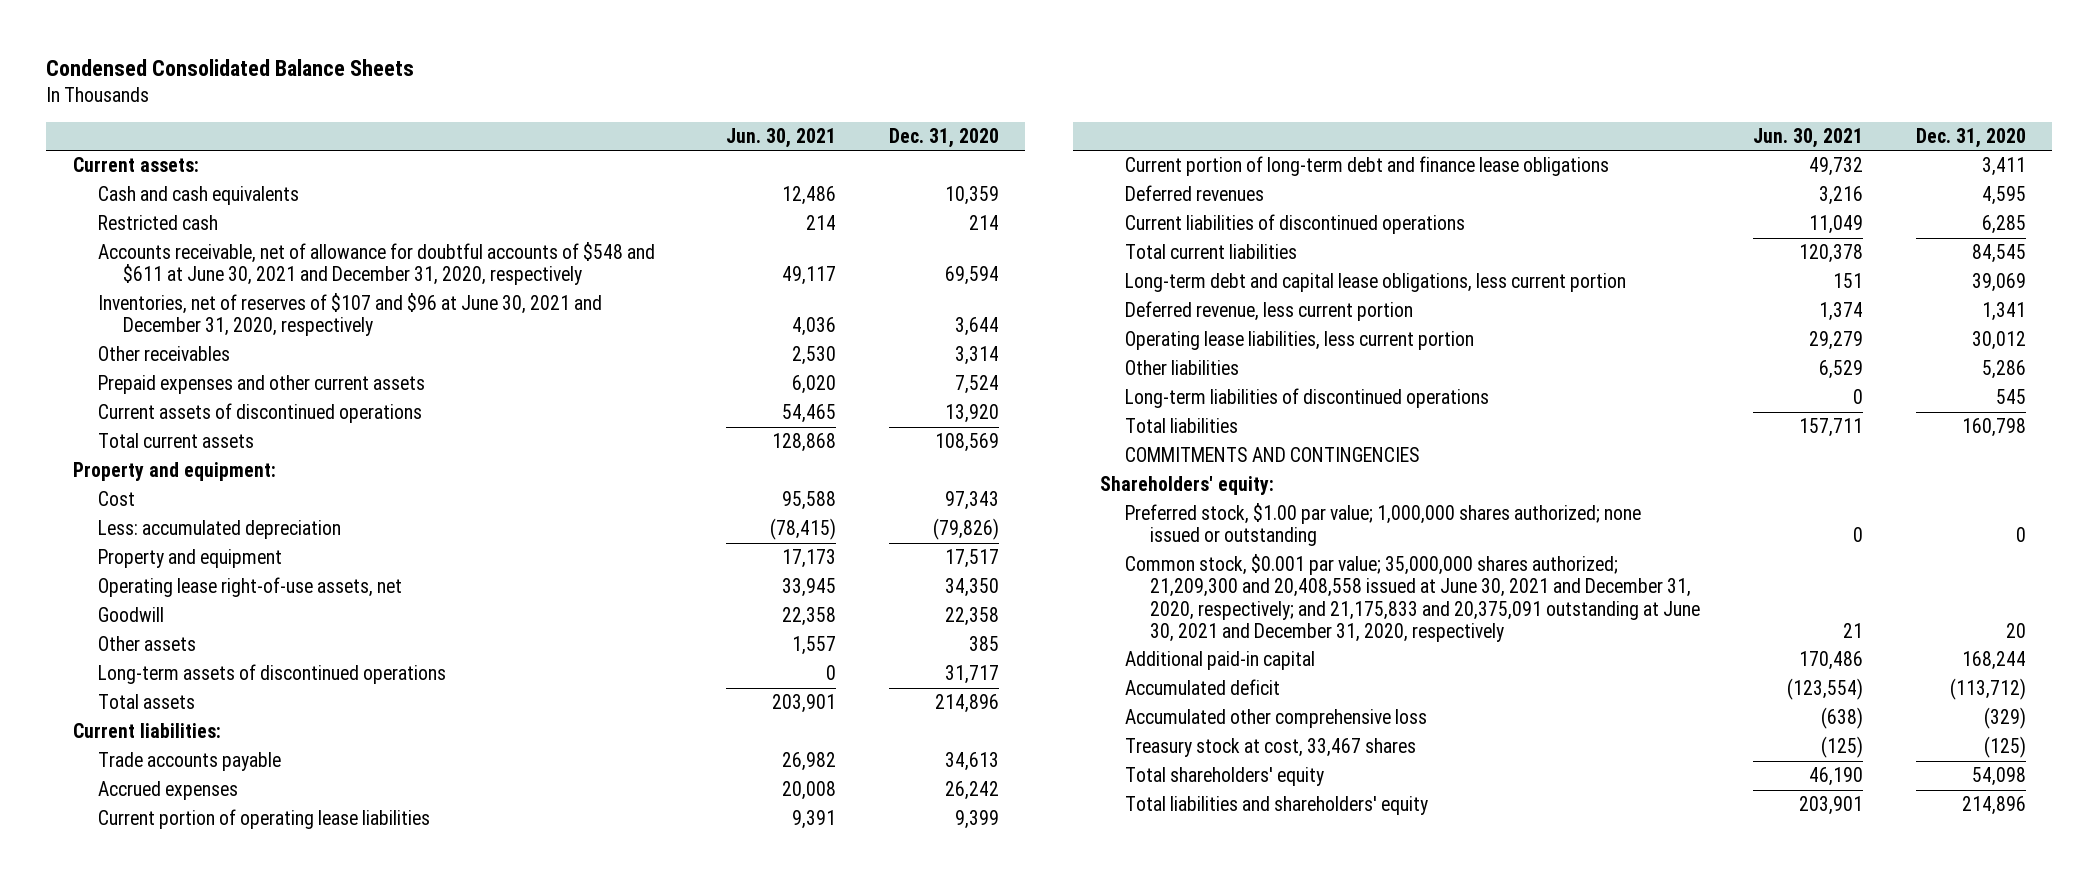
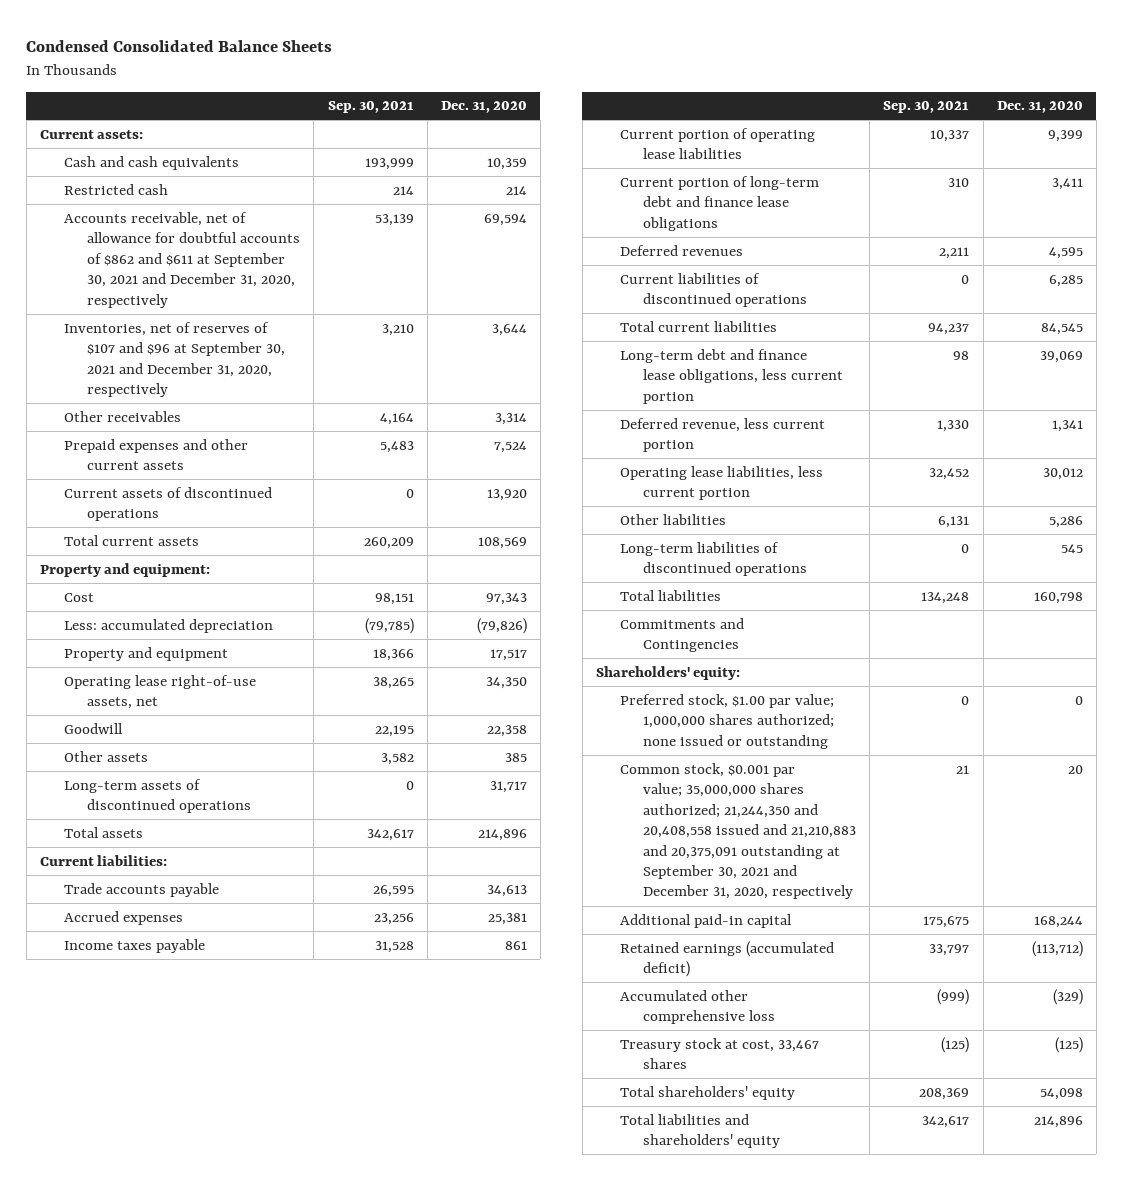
- | Jun. 30, 2021 | Dec. 31, 2020
+ | Sep. 30, 2021 | Dec. 31, 2020
- Accounts receivable, net of allowance for doubtful accounts of $548 and $611 at June 30, 2021 and December 31, 2020, respectively | 49,117 | 69,594
- Inventories, net of reserves of $107 and $96 at June 30, 2021 and December 31, 2020, respectively | 4,036 | 3,644
+ Accounts receivable, net of allowance for doubtful accounts of $862 and $611 at September 30, 2021 and December 31, 2020, respectively | 53,139 | 69,594
+ Inventories, net of reserves of $107 and $96 at September 30, 2021 and December 31, 2020, respectively | 3,210 | 3,644
- Accrued expenses | 20,008 | 26,242
+ Accrued expenses | 23,256 | 25,381
+ Income taxes payable | 31,528 | 861
- Long-term debt and capital lease obligations, less current portion | 151 | 39,069
+ Long-term debt and finance lease obligations, less current portion | 98 | 39,069
- COMMITMENTS AND CONTINGENCIES
+ Commitments and Contingencies
- Common stock, $0.001 par value; 35,000,000 shares authorized; 21,209,300 and 20,408,558 issued at June 30, 2021 and December 31, 2020, respectively; and 21,175,833 and 20,375,091 outstanding at June 30, 2021 and December 31, 2020, respectively | 21 | 20
+ Common stock, $0.001 par value; 35,000,000 shares authorized; 21,244,350 and 20,408,558 issued and 21,210,883 and 20,375,091 outstanding at September 30, 2021 and December 31, 2020, respectively | 21 | 20
- Accumulated deficit | (123,554) | (113,712)
+ Retained earnings (accumulated deficit) | 33,797 | (113,712)

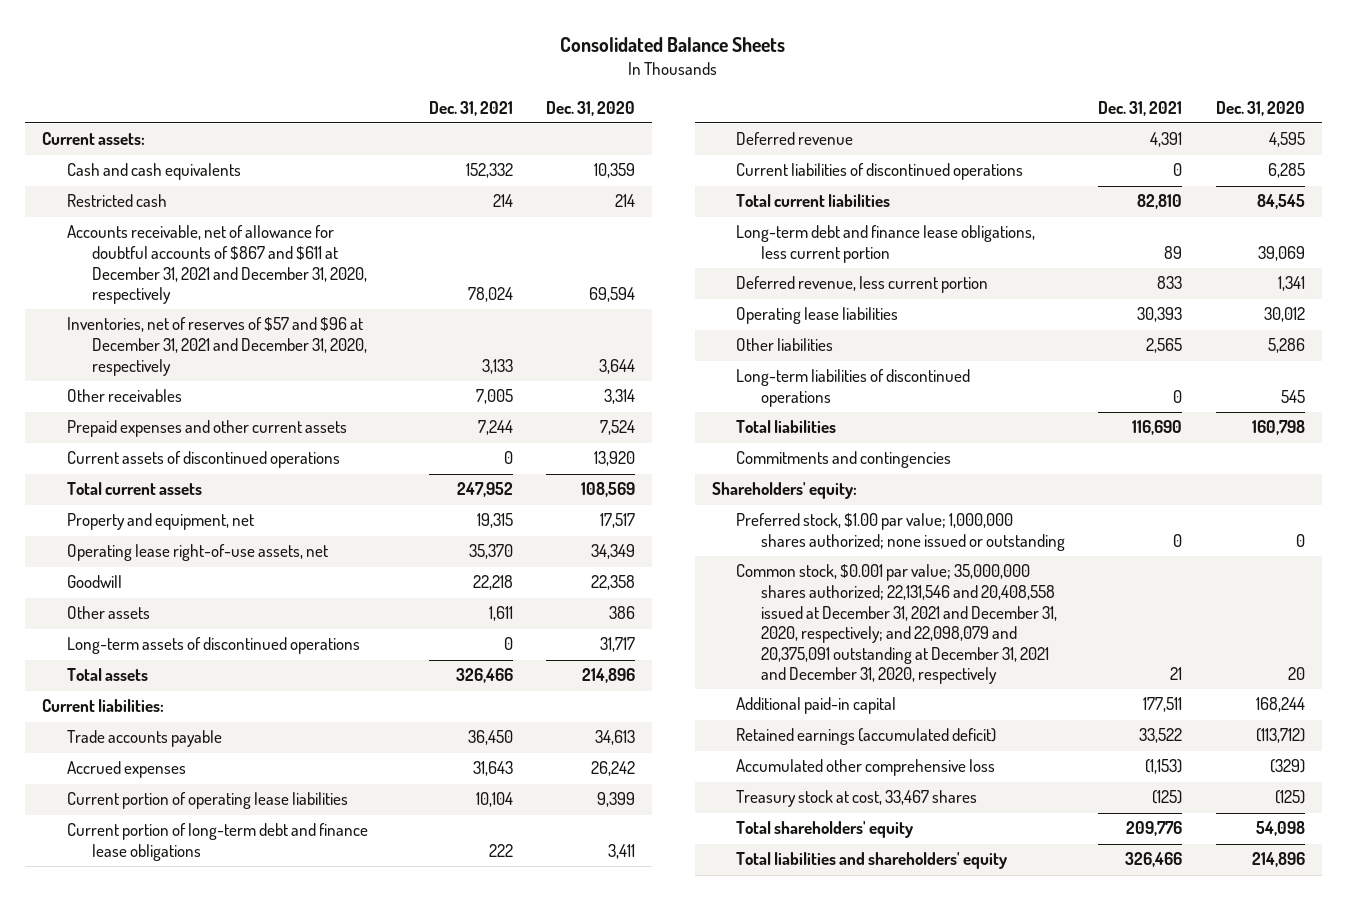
- Condensed Consolidated Balance Sheets
+ Consolidated Balance Sheets
- | Sep. 30, 2021 | Dec. 31, 2020
+ | Dec. 31, 2021 | Dec. 31, 2020
- Accounts receivable, net of allowance for doubtful accounts of $862 and $611 at September 30, 2021 and December 31, 2020, respectively | 53,139 | 69,594
- Inventories, net of reserves of $107 and $96 at September 30, 2021 and December 31, 2020, respectively | 3,210 | 3,644
+ Accounts receivable, net of allowance for doubtful accounts of $867 and $611 at December 31, 2021 and December 31, 2020, respectively | 78,024 | 69,594
+ Inventories, net of reserves of $57 and $96 at December 31, 2021 and December 31, 2020, respectively | 3,133 | 3,644
- Property and equipment:
- Cost | 98,151 | 97,343
- Less: accumulated depreciation | (79,785) | (79,826)
- Property and equipment | 18,366 | 17,517
- Operating lease right-of-use assets, net | 38,265 | 34,350
+ Property and equipment, net | 19,315 | 17,517
+ Operating lease right-of-use assets, net | 35,370 | 34,349
- Other assets | 3,582 | 385
+ Other assets | 1,611 | 386
- Accrued expenses | 23,256 | 25,381
- Income taxes payable | 31,528 | 861
+ Accrued expenses | 31,643 | 26,242
- Deferred revenues | 2,211 | 4,595
+ Deferred revenue | 4,391 | 4,595
- Operating lease liabilities, less current portion | 32,452 | 30,012
+ Operating lease liabilities | 30,393 | 30,012
- Commitments and Contingencies
+ Commitments and contingencies
- Common stock, $0.001 par value; 35,000,000 shares authorized; 21,244,350 and 20,408,558 issued and 21,210,883 and 20,375,091 outstanding at September 30, 2021 and December 31, 2020, respectively | 21 | 20
+ Common stock, $0.001 par value; 35,000,000 shares authorized; 22,131,546 and 20,408,558 issued at December 31, 2021 and December 31, 2020, respectively; and 22,098,079 and 20,375,091 outstanding at December 31, 2021 and December 31, 2020, respectively | 21 | 20

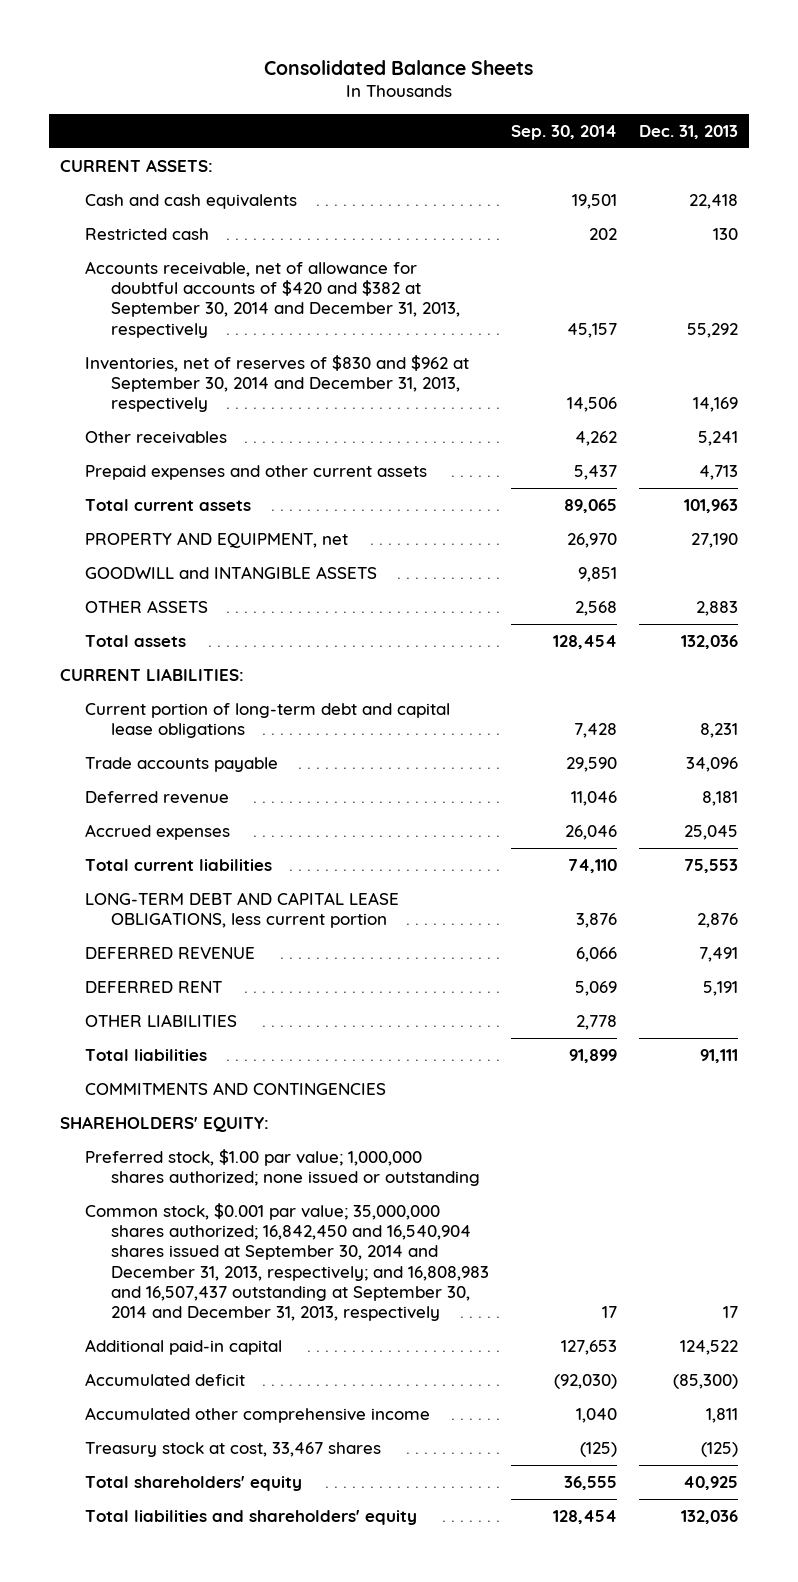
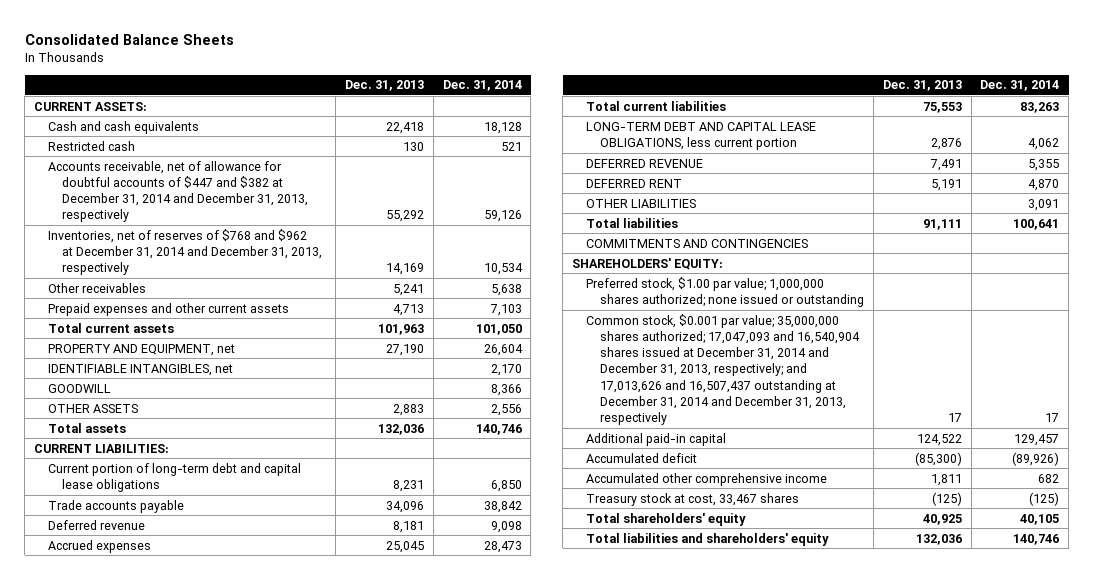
- | Sep. 30, 2014 | Dec. 31, 2013
+ | Dec. 31, 2013 | Dec. 31, 2014
- Accounts receivable, net of allowance for doubtful accounts of $420 and $382 at September 30, 2014 and December 31, 2013, respectively | 45,157 | 55,292
- Inventories, net of reserves of $830 and $962 at September 30, 2014 and December 31, 2013, respectively | 14,506 | 14,169
+ Accounts receivable, net of allowance for doubtful accounts of $447 and $382 at December 31, 2014 and December 31, 2013, respectively | 55,292 | 59,126
+ Inventories, net of reserves of $768 and $962 at December 31, 2014 and December 31, 2013, respectively | 14,169 | 10,534
- GOODWILL and INTANGIBLE ASSETS | 9,851 |
+ IDENTIFIABLE INTANGIBLES, net | | 2,170
+ GOODWILL | | 8,366
- Common stock, $0.001 par value; 35,000,000 shares authorized; 16,842,450 and 16,540,904 shares issued at September 30, 2014 and December 31, 2013, respectively; and 16,808,983 and 16,507,437 outstanding at September 30, 2014 and December 31, 2013, respectively | 17 | 17
+ Common stock, $0.001 par value; 35,000,000 shares authorized; 17,047,093 and 16,540,904 shares issued at December 31, 2014 and December 31, 2013, respectively; and 17,013,626 and 16,507,437 outstanding at December 31, 2014 and December 31, 2013, respectively | 17 | 17

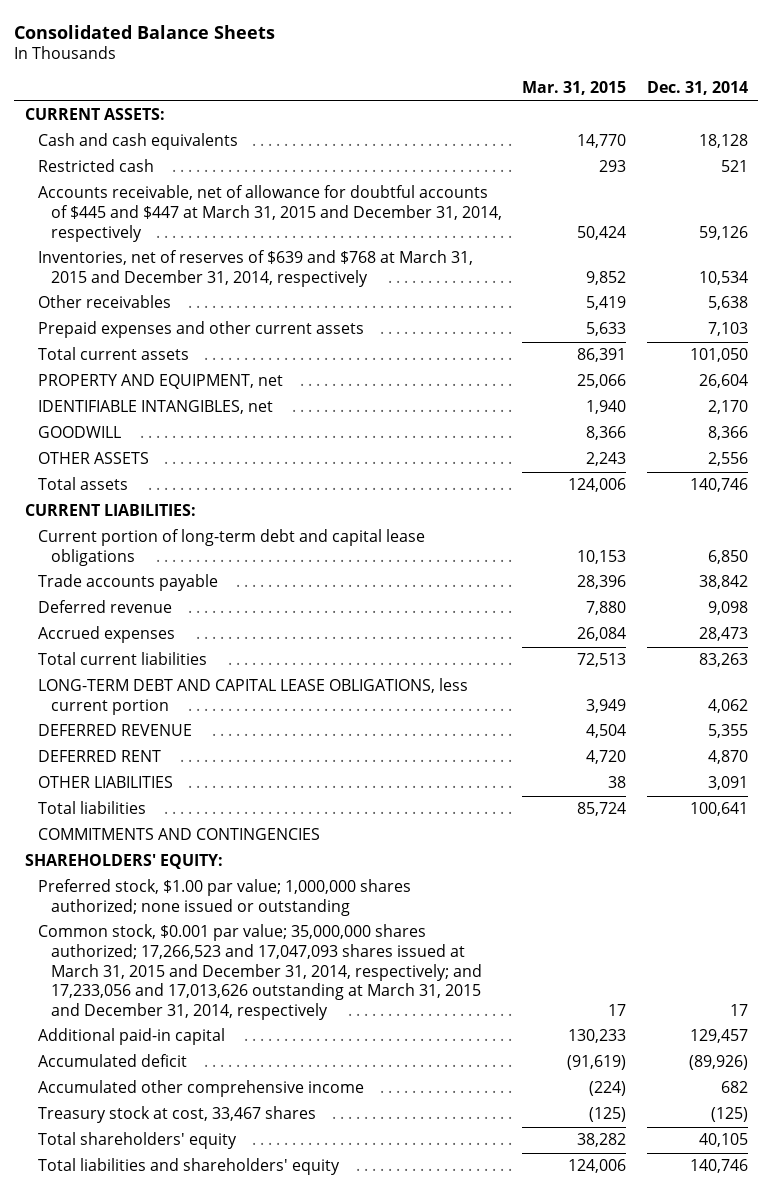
- | Dec. 31, 2013 | Dec. 31, 2014
+ | Mar. 31, 2015 | Dec. 31, 2014
- Accounts receivable, net of allowance for doubtful accounts of $447 and $382 at December 31, 2014 and December 31, 2013, respectively | 55,292 | 59,126
- Inventories, net of reserves of $768 and $962 at December 31, 2014 and December 31, 2013, respectively | 14,169 | 10,534
+ Accounts receivable, net of allowance for doubtful accounts of $445 and $447 at March 31, 2015 and December 31, 2014, respectively | 50,424 | 59,126
+ Inventories, net of reserves of $639 and $768 at March 31, 2015 and December 31, 2014, respectively | 9,852 | 10,534
- Common stock, $0.001 par value; 35,000,000 shares authorized; 17,047,093 and 16,540,904 shares issued at December 31, 2014 and December 31, 2013, respectively; and 17,013,626 and 16,507,437 outstanding at December 31, 2014 and December 31, 2013, respectively | 17 | 17
+ Common stock, $0.001 par value; 35,000,000 shares authorized; 17,266,523 and 17,047,093 shares issued at March 31, 2015 and December 31, 2014, respectively; and 17,233,056 and 17,013,626 outstanding at March 31, 2015 and December 31, 2014, respectively | 17 | 17

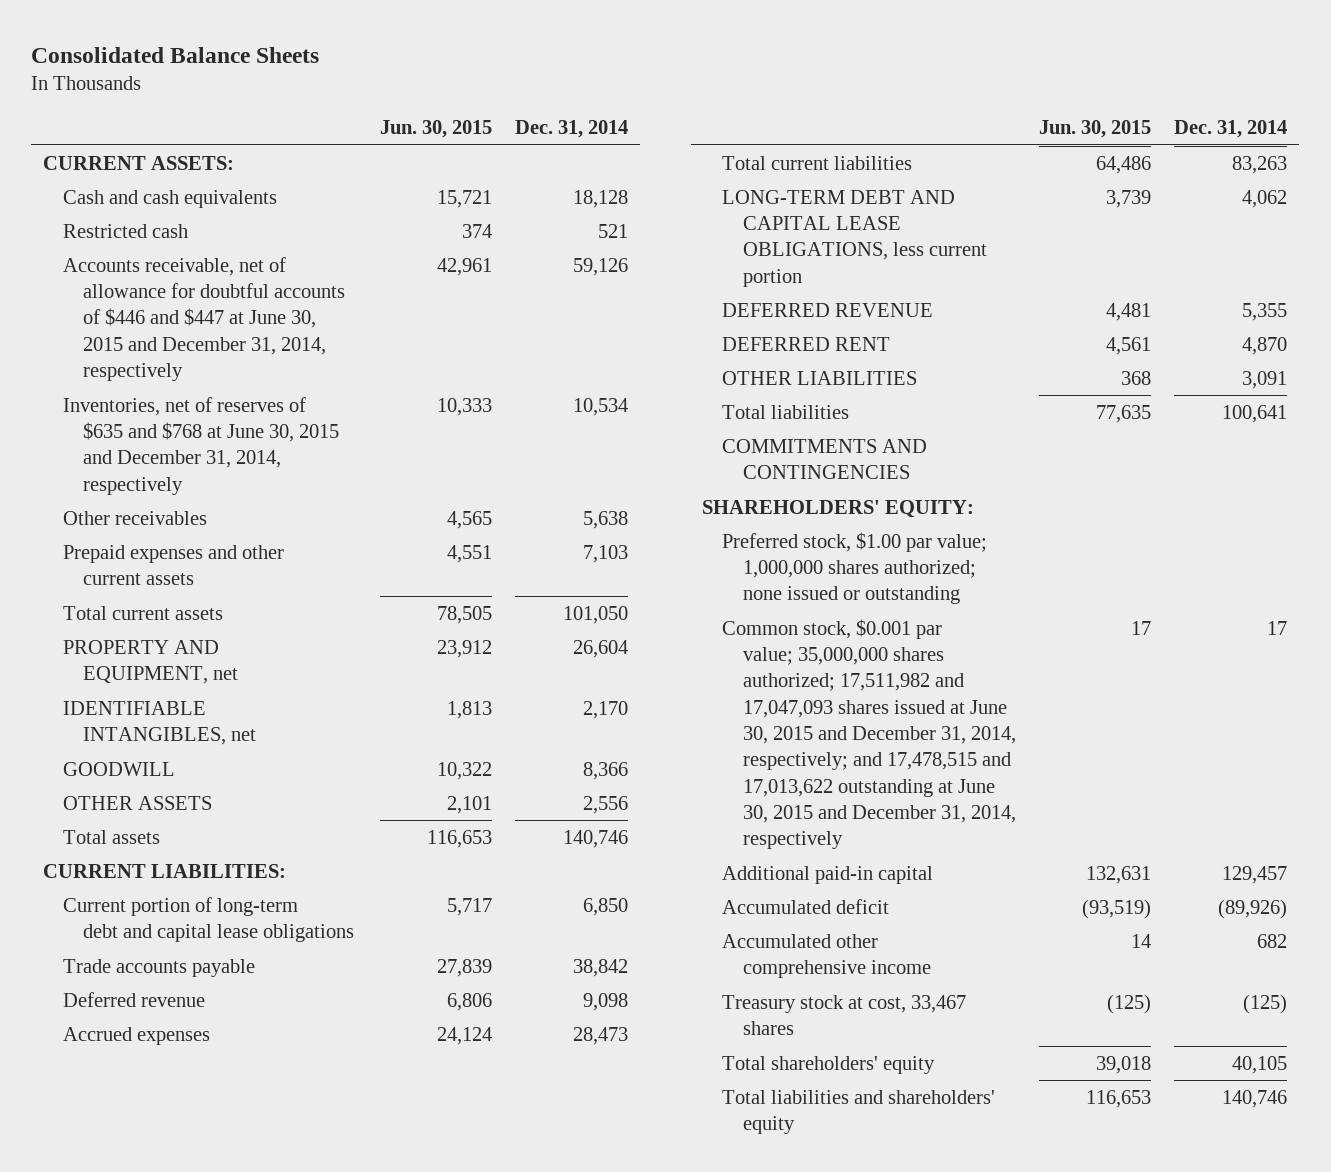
- | Mar. 31, 2015 | Dec. 31, 2014
+ | Jun. 30, 2015 | Dec. 31, 2014
- Accounts receivable, net of allowance for doubtful accounts of $445 and $447 at March 31, 2015 and December 31, 2014, respectively | 50,424 | 59,126
- Inventories, net of reserves of $639 and $768 at March 31, 2015 and December 31, 2014, respectively | 9,852 | 10,534
+ Accounts receivable, net of allowance for doubtful accounts of $446 and $447 at June 30, 2015 and December 31, 2014, respectively | 42,961 | 59,126
+ Inventories, net of reserves of $635 and $768 at June 30, 2015 and December 31, 2014, respectively | 10,333 | 10,534
- Common stock, $0.001 par value; 35,000,000 shares authorized; 17,266,523 and 17,047,093 shares issued at March 31, 2015 and December 31, 2014, respectively; and 17,233,056 and 17,013,626 outstanding at March 31, 2015 and December 31, 2014, respectively | 17 | 17
+ Common stock, $0.001 par value; 35,000,000 shares authorized; 17,511,982 and 17,047,093 shares issued at June 30, 2015 and December 31, 2014, respectively; and 17,478,515 and 17,013,622 outstanding at June 30, 2015 and December 31, 2014, respectively | 17 | 17

